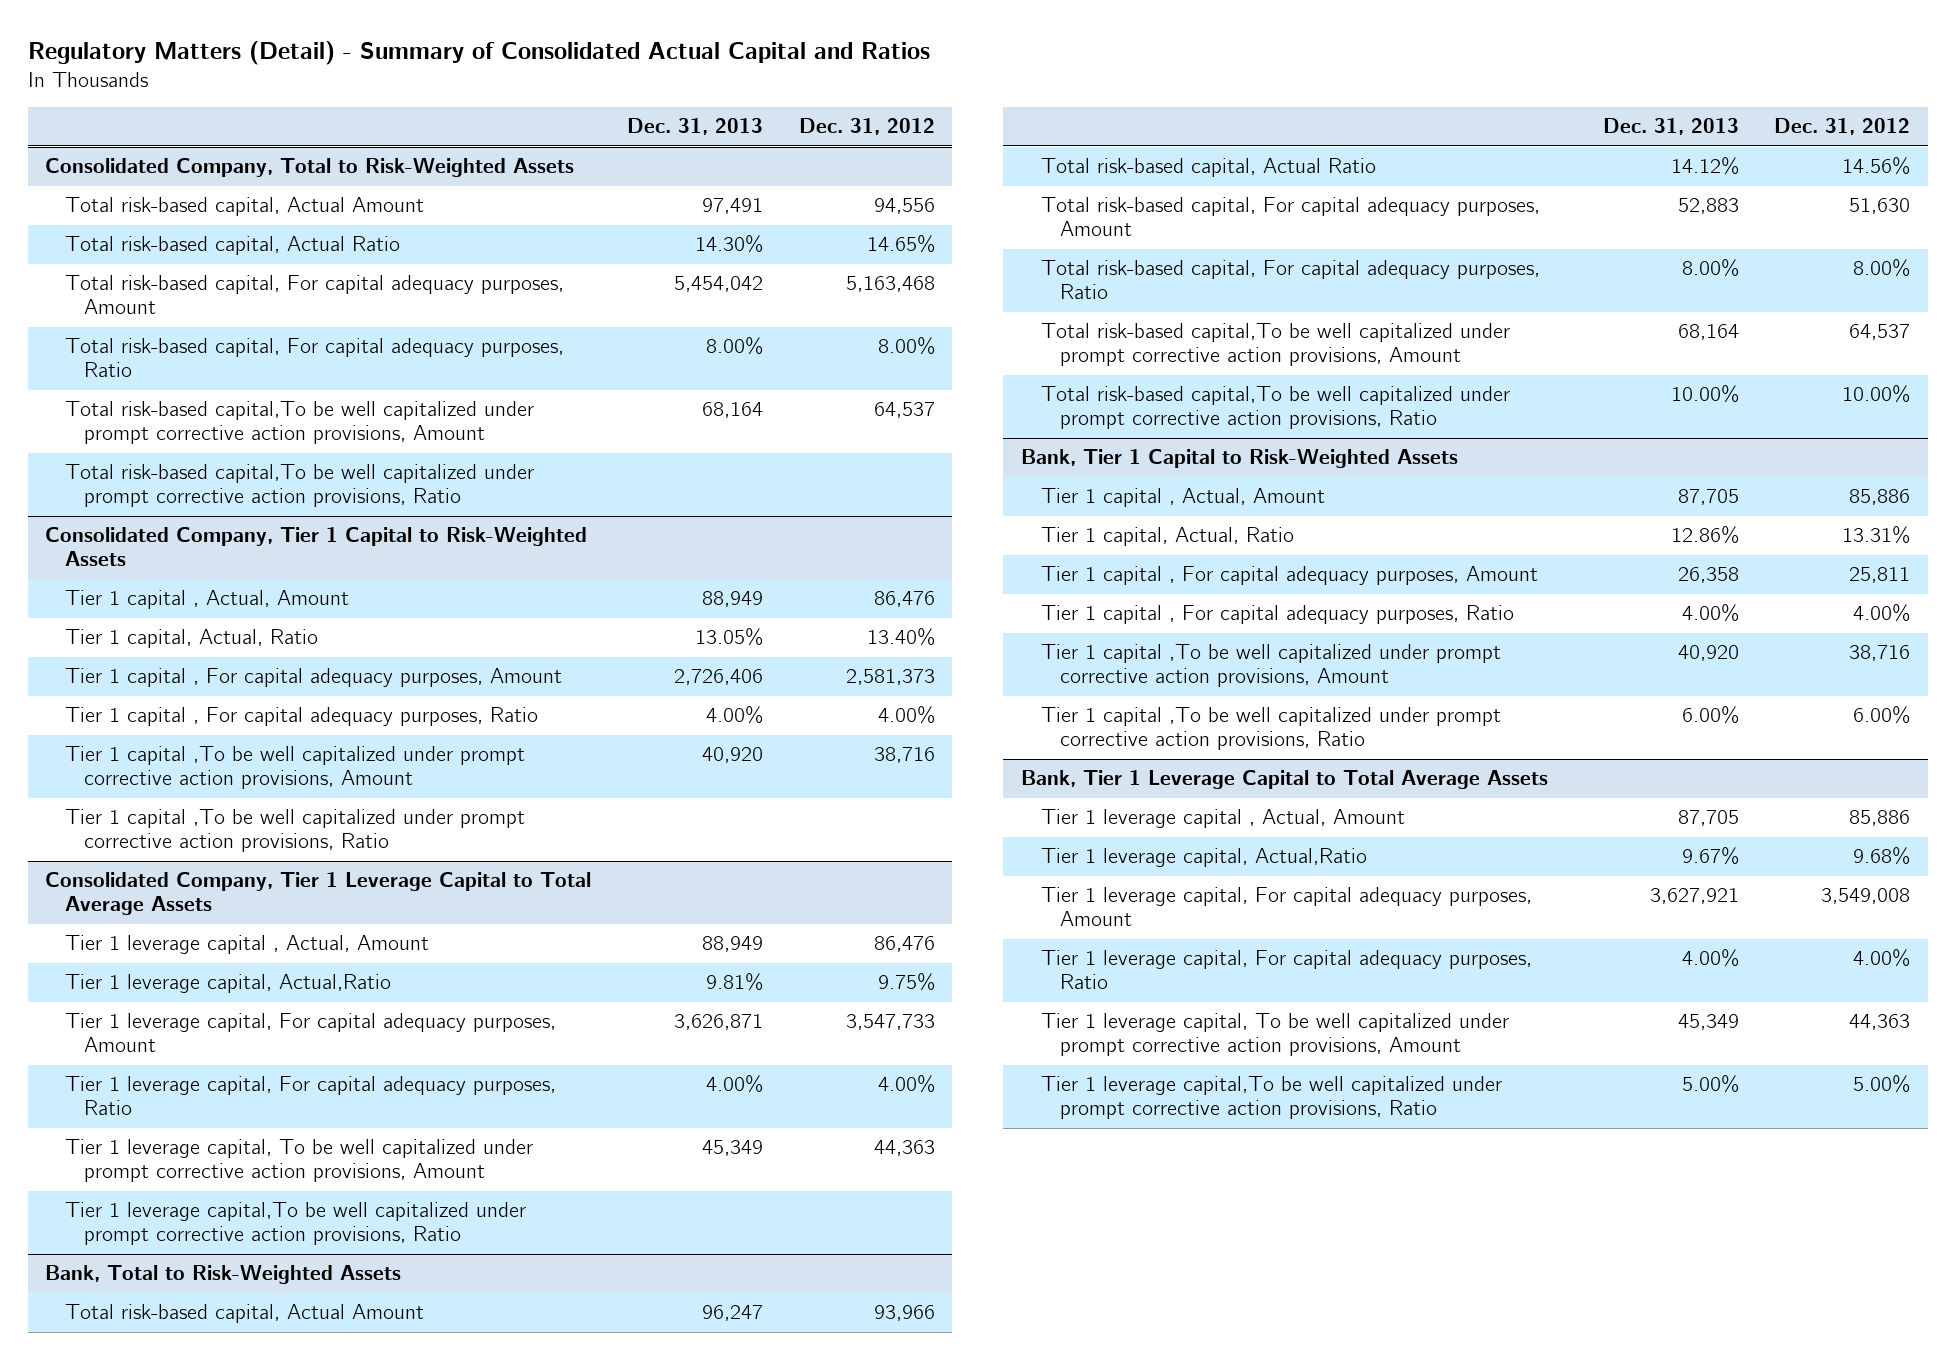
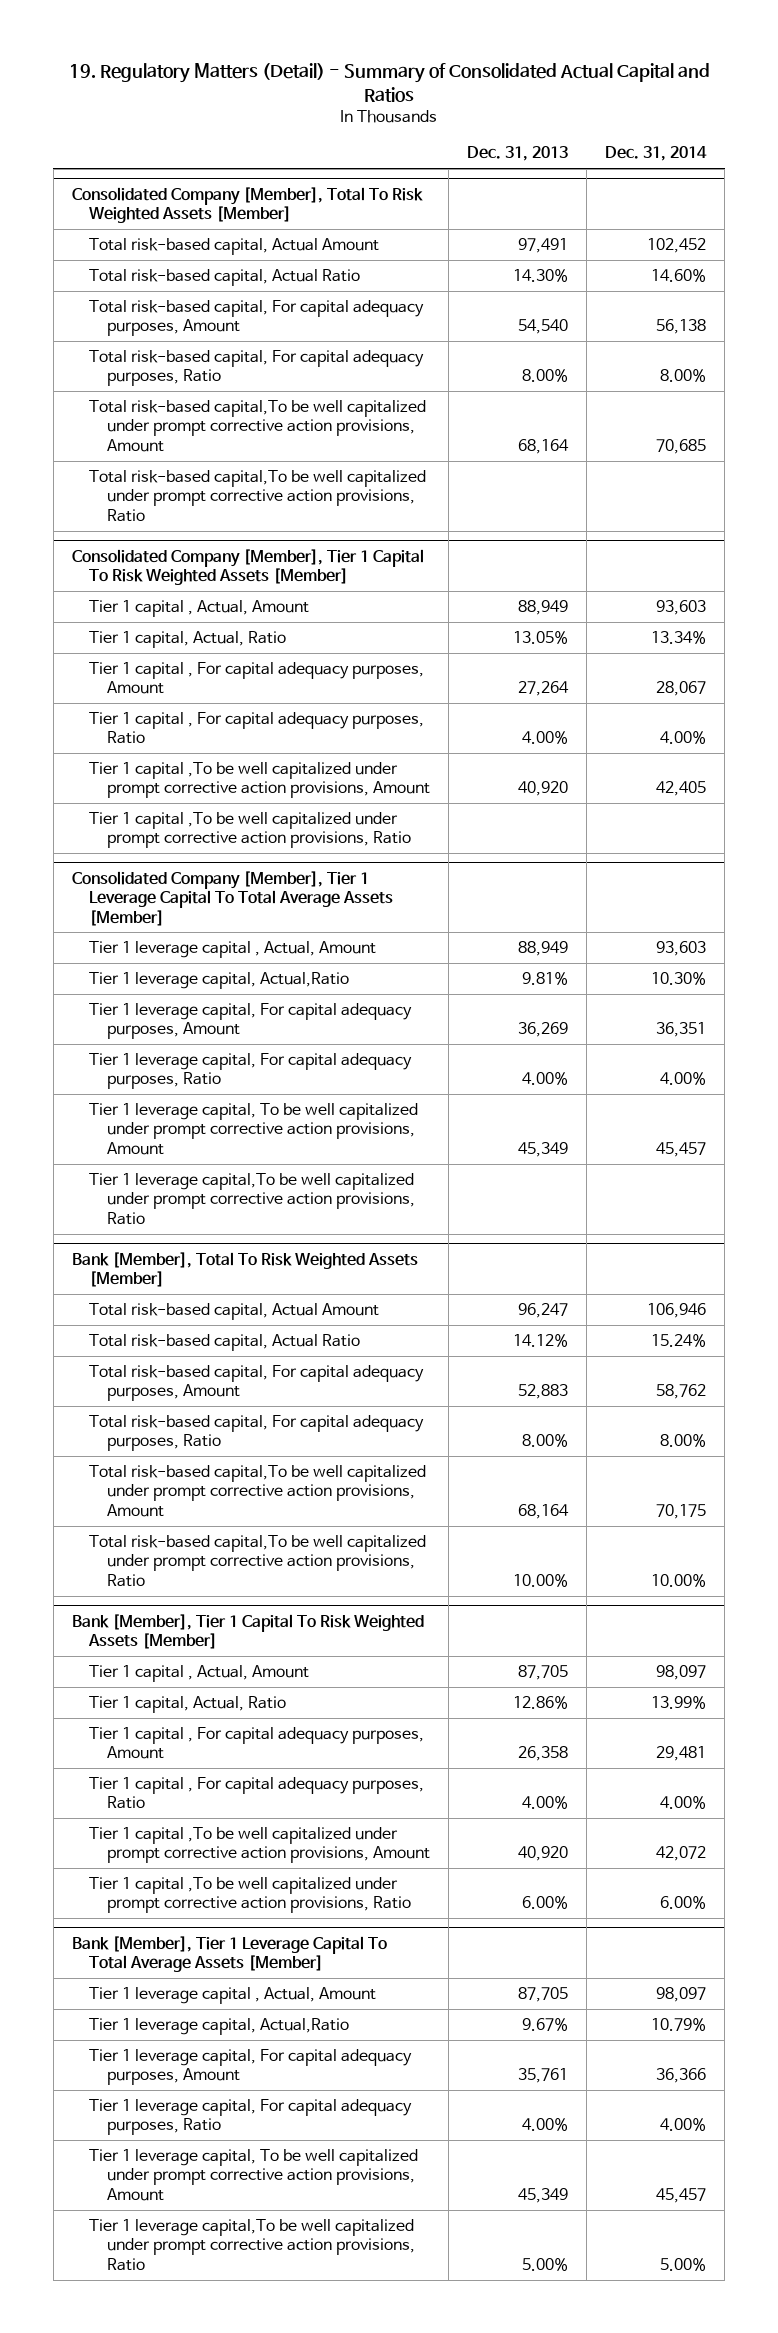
- Regulatory Matters (Detail) - Summary of Consolidated Actual Capital and Ratios
+ 19. Regulatory Matters (Detail) - Summary of Consolidated Actual Capital and Ratios
- | Dec. 31, 2013 | Dec. 31, 2012
+ | Dec. 31, 2013 | Dec. 31, 2014
- Consolidated Company, Total to Risk-Weighted Assets
+ Consolidated Company [Member], Total To Risk Weighted Assets [Member]
- Total risk-based capital, For capital adequacy purposes, Amount | 5,454,042 | 5,163,468
+ Total risk-based capital, For capital adequacy purposes, Amount | 54,540 | 56,138
- Consolidated Company, Tier 1 Capital to Risk-Weighted Assets
+ Consolidated Company [Member], Tier 1 Capital To Risk Weighted Assets [Member]
- Tier 1 capital , For capital adequacy purposes, Amount | 2,726,406 | 2,581,373
+ Tier 1 capital , For capital adequacy purposes, Amount | 27,264 | 28,067
- Consolidated Company, Tier 1 Leverage Capital to Total Average Assets
+ Consolidated Company [Member], Tier 1 Leverage Capital To Total Average Assets [Member]
- Tier 1 leverage capital, For capital adequacy purposes, Amount | 3,626,871 | 3,547,733
+ Tier 1 leverage capital, For capital adequacy purposes, Amount | 36,269 | 36,351
- Bank, Total to Risk-Weighted Assets
+ Bank [Member], Total To Risk Weighted Assets [Member]
- Bank, Tier 1 Capital to Risk-Weighted Assets
+ Bank [Member], Tier 1 Capital To Risk Weighted Assets [Member]
- Bank, Tier 1 Leverage Capital to Total Average Assets
+ Bank [Member], Tier 1 Leverage Capital To Total Average Assets [Member]
- Tier 1 leverage capital, For capital adequacy purposes, Amount | 3,627,921 | 3,549,008
+ Tier 1 leverage capital, For capital adequacy purposes, Amount | 35,761 | 36,366

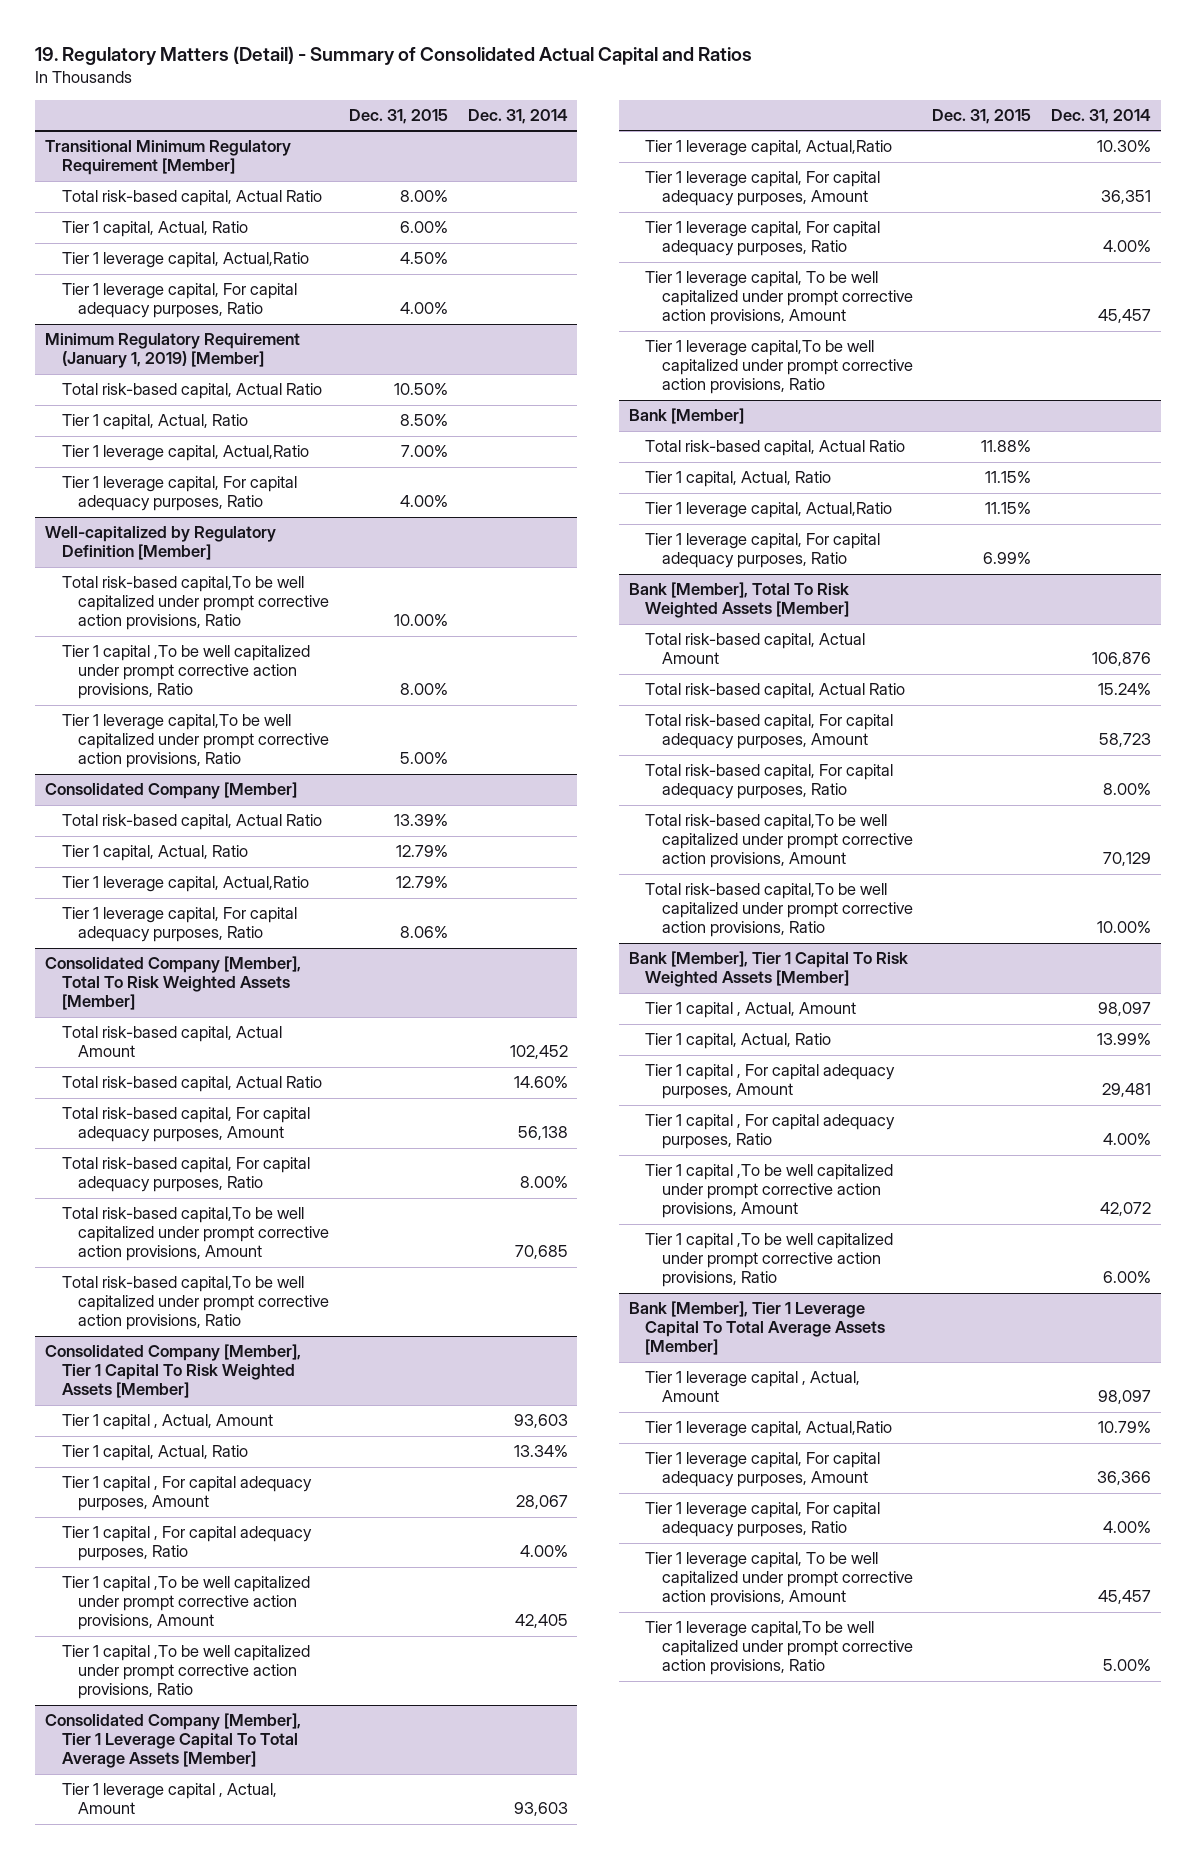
- | Dec. 31, 2013 | Dec. 31, 2014
+ | Dec. 31, 2015 | Dec. 31, 2014
+ Transitional Minimum Regulatory Requirement [Member]
+ Total risk-based capital, Actual Ratio | 8.00% |
+ Tier 1 capital, Actual, Ratio | 6.00% |
+ Tier 1 leverage capital, Actual,Ratio | 4.50% |
+ Tier 1 leverage capital, For capital adequacy purposes, Ratio | 4.00% |
+ Minimum Regulatory Requirement (January 1, 2019) [Member]
+ Total risk-based capital, Actual Ratio | 10.50% |
+ Tier 1 capital, Actual, Ratio | 8.50% |
+ Tier 1 leverage capital, Actual,Ratio | 7.00% |
+ Tier 1 leverage capital, For capital adequacy purposes, Ratio | 4.00% |
+ Well-capitalized by Regulatory Definition [Member]
+ Total risk-based capital,To be well capitalized under prompt corrective action provisions, Ratio | 10.00% |
+ Tier 1 capital ,To be well capitalized under prompt corrective action provisions, Ratio | 8.00% |
+ Tier 1 leverage capital,To be well capitalized under prompt corrective action provisions, Ratio | 5.00% |
+ Consolidated Company [Member]
+ Total risk-based capital, Actual Ratio | 13.39% |
+ Tier 1 capital, Actual, Ratio | 12.79% |
+ Tier 1 leverage capital, Actual,Ratio | 12.79% |
+ Tier 1 leverage capital, For capital adequacy purposes, Ratio | 8.06% |
+ Bank [Member]
+ Total risk-based capital, Actual Ratio | 11.88% |
+ Tier 1 capital, Actual, Ratio | 11.15% |
+ Tier 1 leverage capital, Actual,Ratio | 11.15% |
+ Tier 1 leverage capital, For capital adequacy purposes, Ratio | 6.99% |
@ Bank [Member], Total To Risk Weighted Assets [Member]
- Total risk-based capital, Actual Amount | 96,247 | 106,946
+ Total risk-based capital, Actual Amount | | 106,876
- Total risk-based capital, For capital adequacy purposes, Amount | 52,883 | 58,762
+ Total risk-based capital, For capital adequacy purposes, Amount | | 58,723
- Total risk-based capital,To be well capitalized under prompt corrective action provisions, Amount | 68,164 | 70,175
+ Total risk-based capital,To be well capitalized under prompt corrective action provisions, Amount | | 70,129

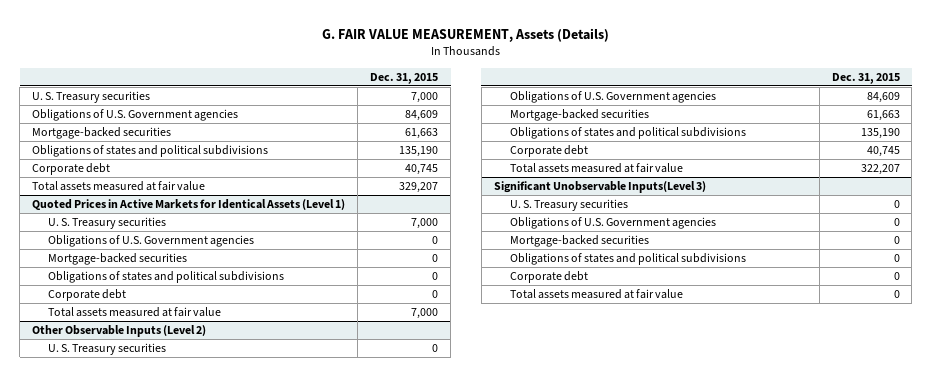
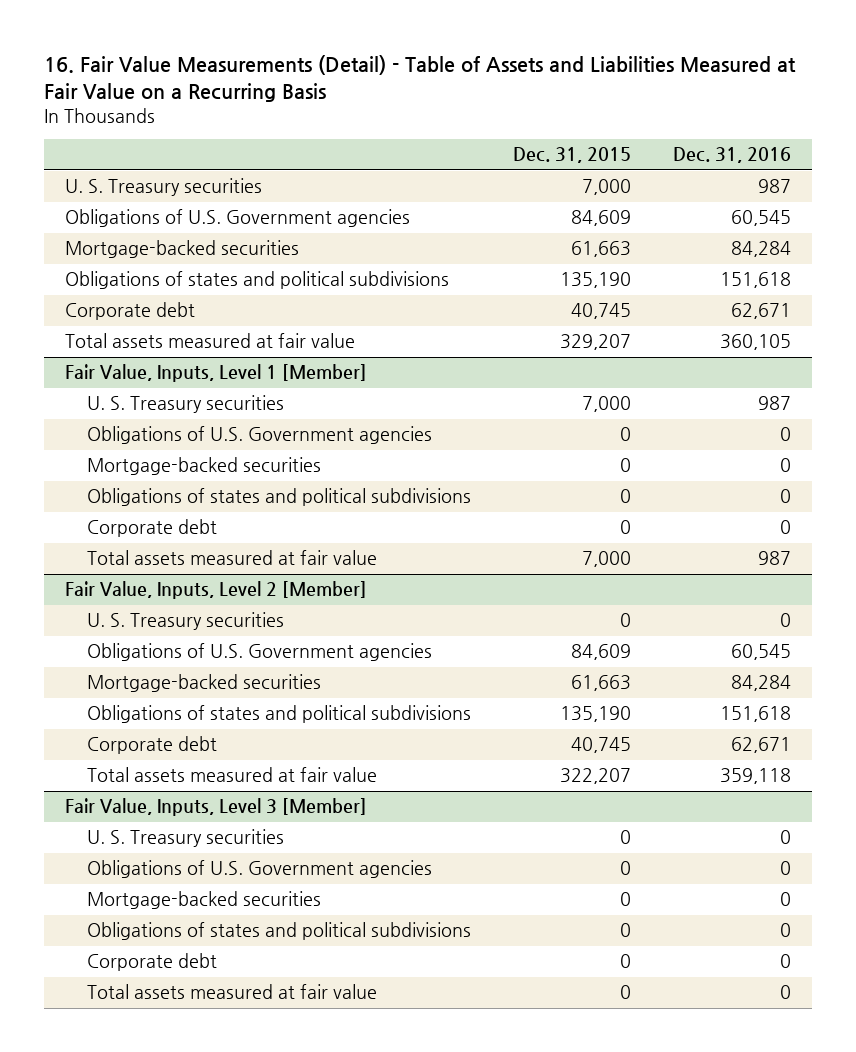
- G. FAIR VALUE MEASUREMENT, Assets (Details)
+ 16. Fair Value Measurements (Detail) - Table of Assets and Liabilities Measured at Fair Value on a Recurring Basis
- | Dec. 31, 2015
+ | Dec. 31, 2015 | Dec. 31, 2016
- Quoted Prices in Active Markets for Identical Assets (Level 1)
+ Fair Value, Inputs, Level 1 [Member]
- Other Observable Inputs (Level 2)
+ Fair Value, Inputs, Level 2 [Member]
- Significant Unobservable Inputs(Level 3)
+ Fair Value, Inputs, Level 3 [Member]

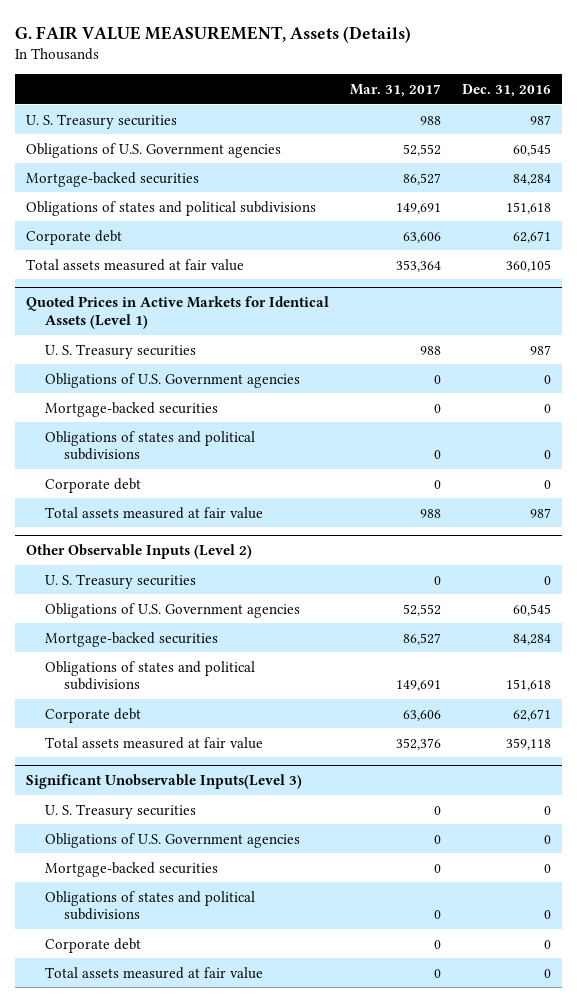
- 16. Fair Value Measurements (Detail) - Table of Assets and Liabilities Measured at Fair Value on a Recurring Basis
+ G. FAIR VALUE MEASUREMENT, Assets (Details)
- | Dec. 31, 2015 | Dec. 31, 2016
+ | Mar. 31, 2017 | Dec. 31, 2016
- Fair Value, Inputs, Level 1 [Member]
+ Quoted Prices in Active Markets for Identical Assets (Level 1)
- Fair Value, Inputs, Level 2 [Member]
+ Other Observable Inputs (Level 2)
- Fair Value, Inputs, Level 3 [Member]
+ Significant Unobservable Inputs(Level 3)

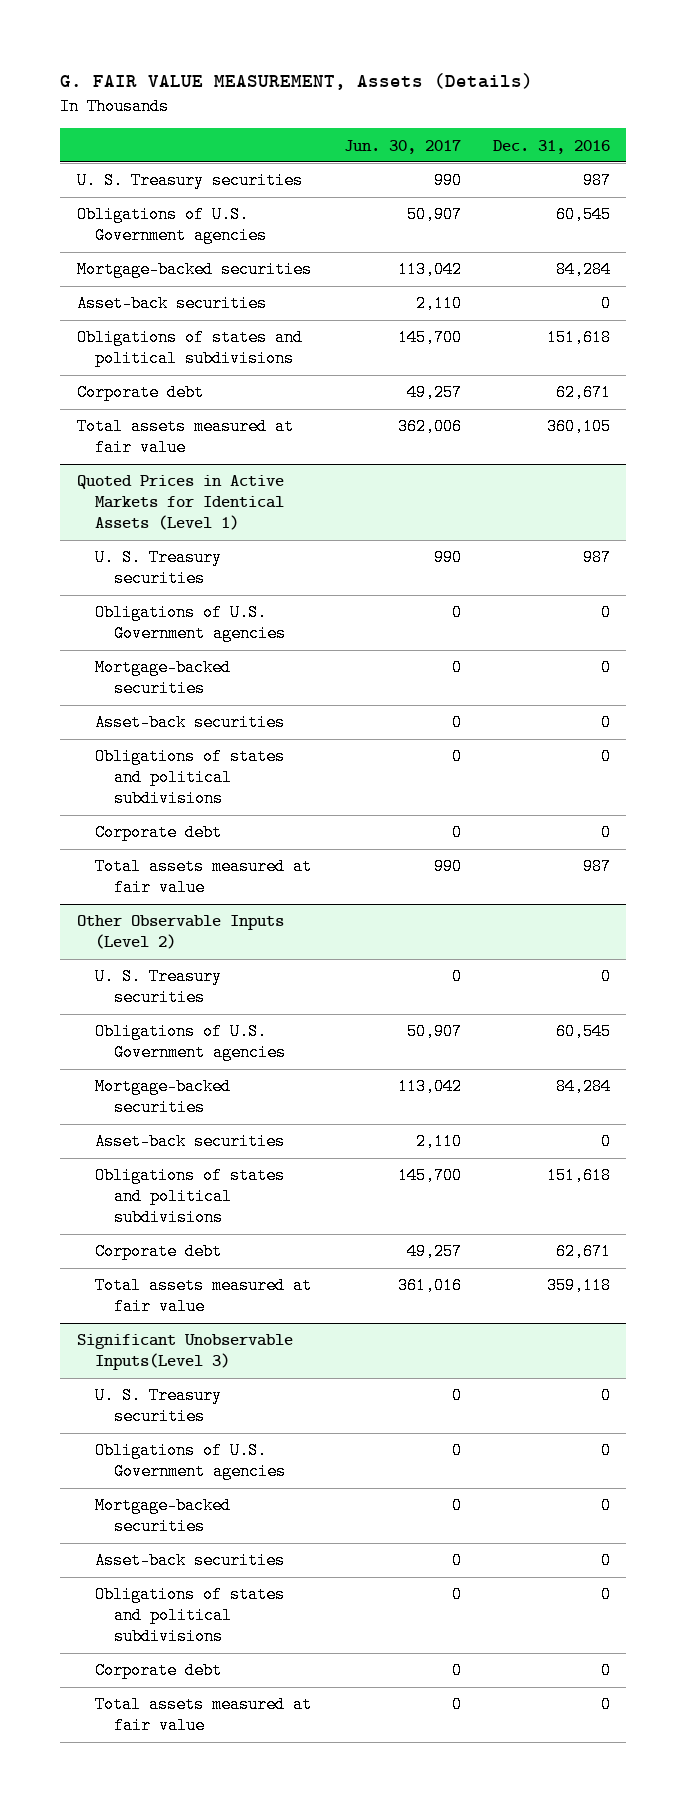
- | Mar. 31, 2017 | Dec. 31, 2016
+ | Jun. 30, 2017 | Dec. 31, 2016
+ Asset-back securities | 2,110 | 0
@ Quoted Prices in Active Markets for Identical Assets (Level 1)
+ Asset-back securities | 0 | 0
@ Other Observable Inputs (Level 2)
+ Asset-back securities | 2,110 | 0
@ Significant Unobservable Inputs(Level 3)
+ Asset-back securities | 0 | 0

